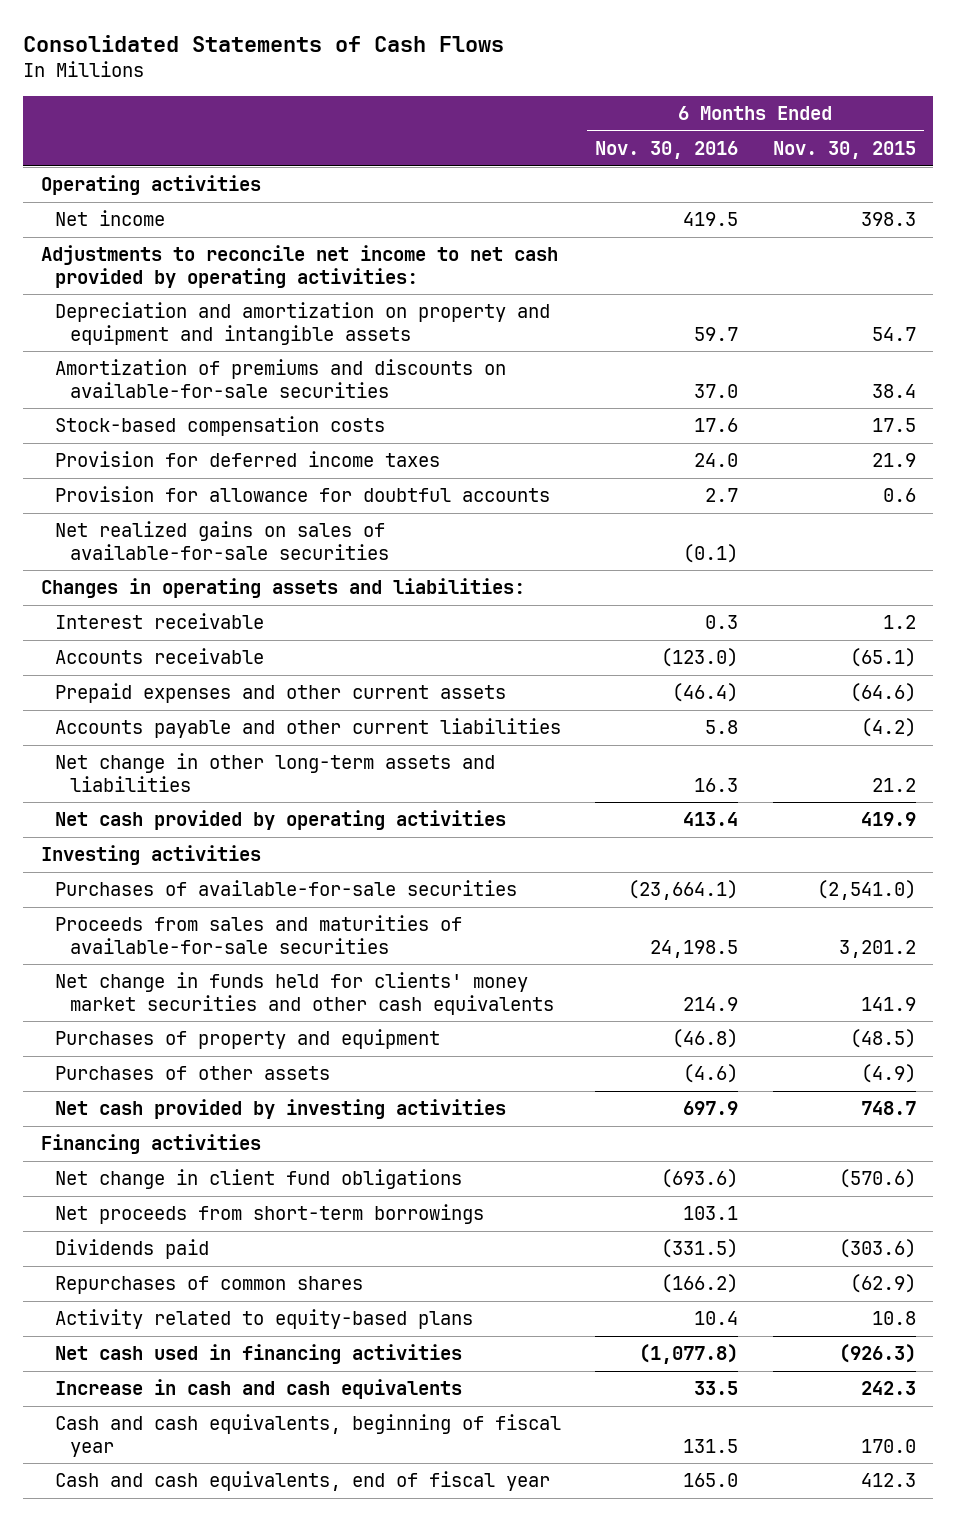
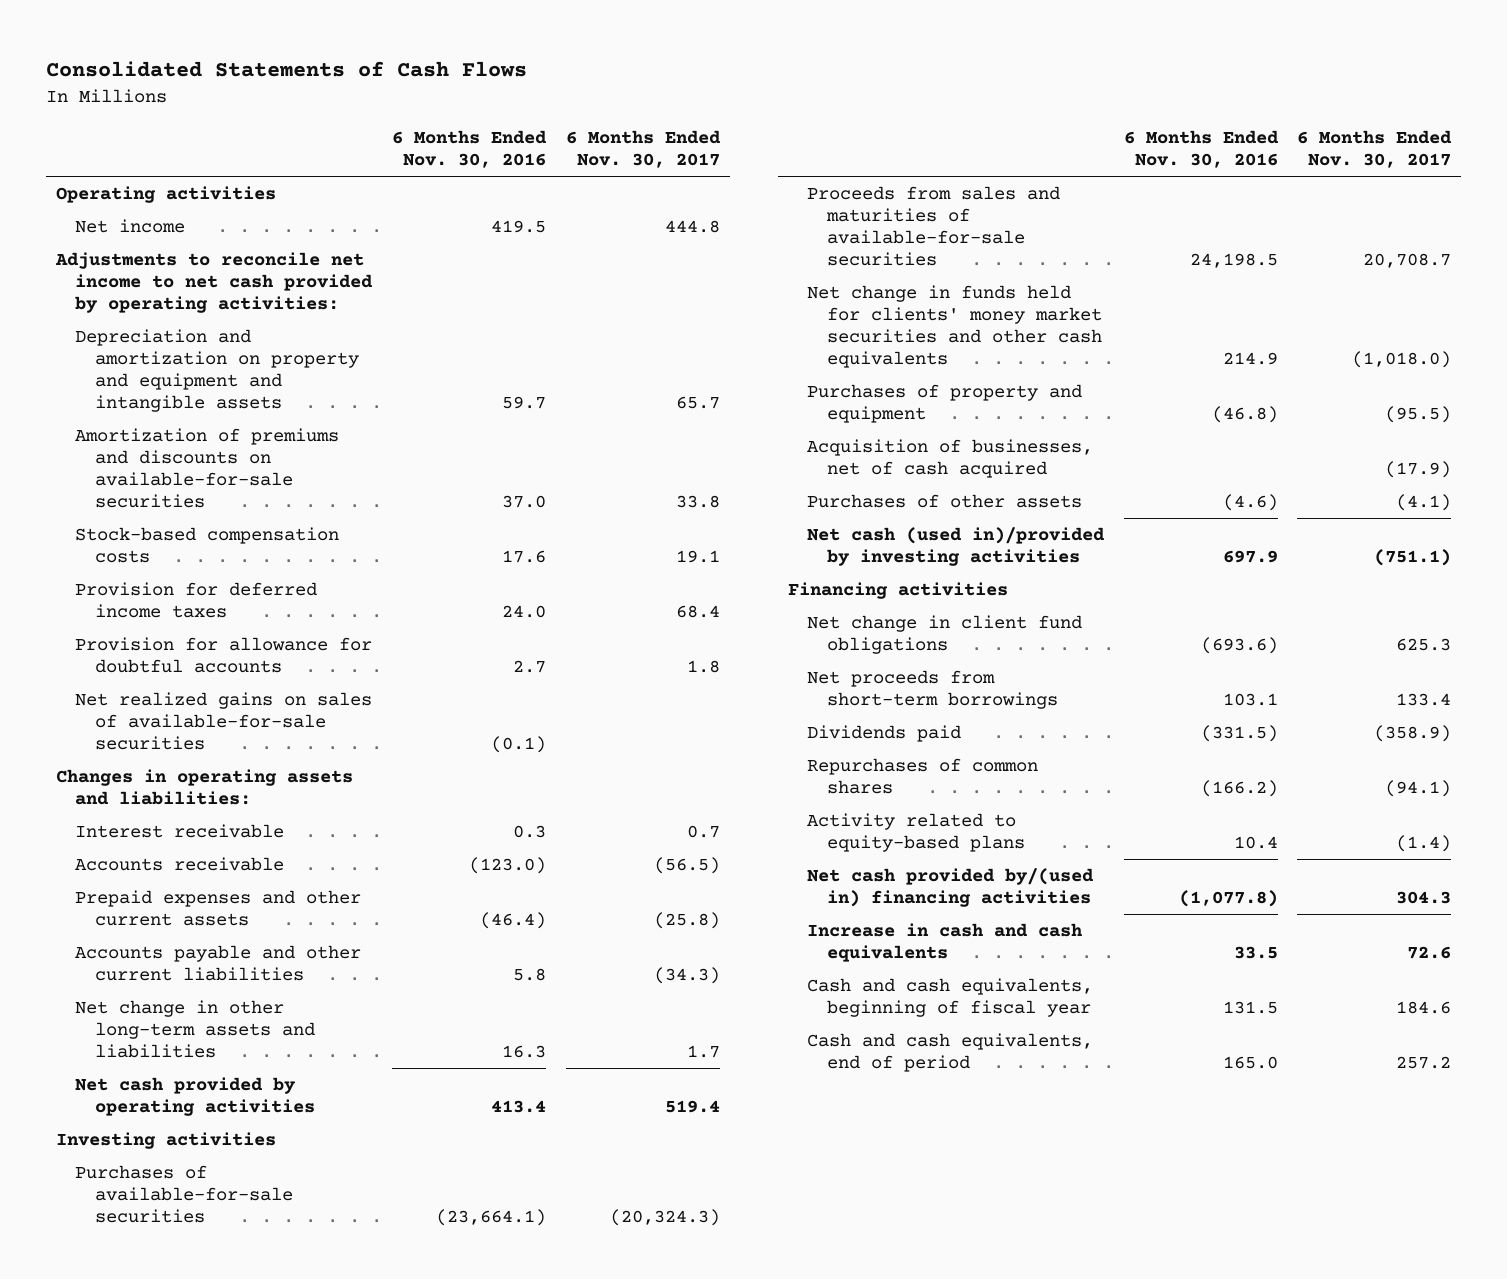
- | 6 Months Ended Nov. 30, 2016 | 6 Months Ended Nov. 30, 2015
+ | 6 Months Ended Nov. 30, 2016 | 6 Months Ended Nov. 30, 2017
+ Acquisition of businesses, net of cash acquired | | (17.9)
- Net cash provided by investing activities | 697.9 | 748.7
+ Net cash (used in)/provided by investing activities | 697.9 | (751.1)
- Net cash used in financing activities | (1,077.8) | (926.3)
+ Net cash provided by/(used in) financing activities | (1,077.8) | 304.3
- Cash and cash equivalents, end of fiscal year | 165.0 | 412.3
+ Cash and cash equivalents, end of period | 165.0 | 257.2

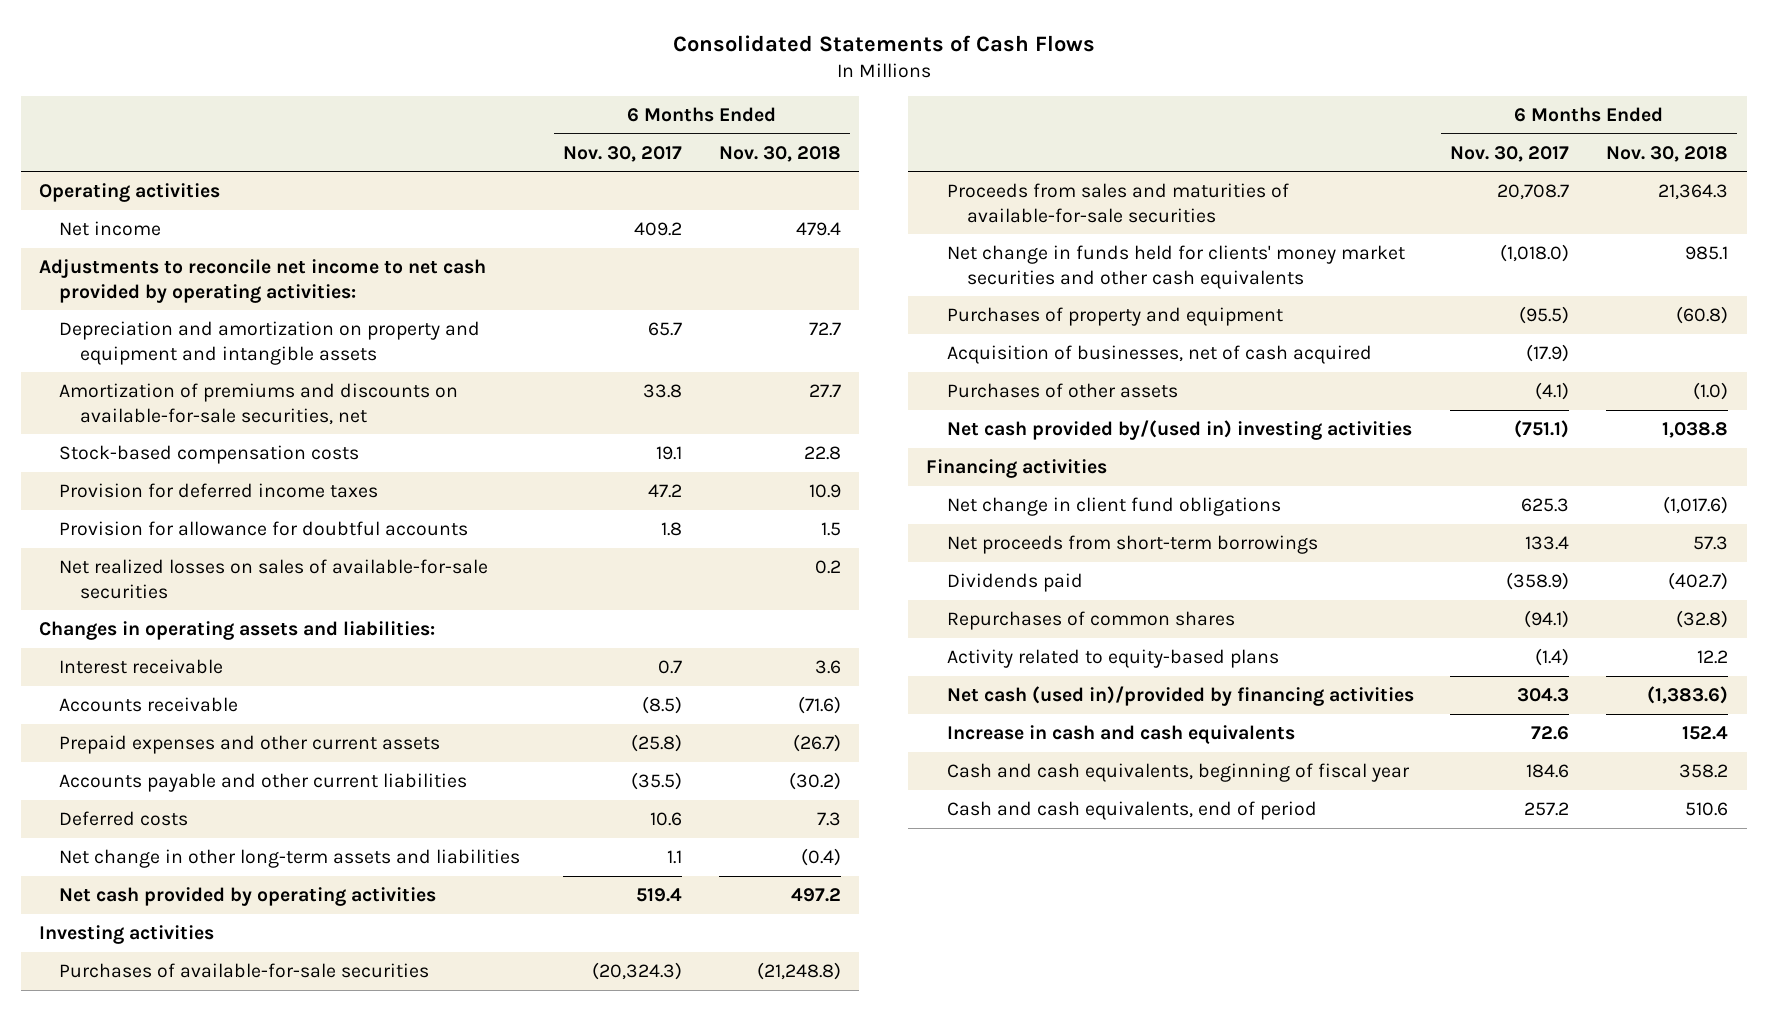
- | 6 Months Ended Nov. 30, 2016 | 6 Months Ended Nov. 30, 2017
+ | 6 Months Ended Nov. 30, 2017 | 6 Months Ended Nov. 30, 2018
- Net income | 419.5 | 444.8
+ Net income | 409.2 | 479.4
- Amortization of premiums and discounts on available-for-sale securities | 37.0 | 33.8
+ Amortization of premiums and discounts on available-for-sale securities, net | 33.8 | 27.7
- Provision for deferred income taxes | 24.0 | 68.4
+ Provision for deferred income taxes | 47.2 | 10.9
- Net realized gains on sales of available-for-sale securities | (0.1) |
+ Net realized losses on sales of available-for-sale securities | | 0.2
- Accounts receivable | (123.0) | (56.5)
+ Accounts receivable | (8.5) | (71.6)
- Accounts payable and other current liabilities | 5.8 | (34.3)
- Net change in other long-term assets and liabilities | 16.3 | 1.7
+ Accounts payable and other current liabilities | (35.5) | (30.2)
+ Deferred costs | 10.6 | 7.3
+ Net change in other long-term assets and liabilities | 1.1 | (0.4)
- Net cash (used in)/provided by investing activities | 697.9 | (751.1)
+ Net cash provided by/(used in) investing activities | (751.1) | 1,038.8
- Net cash provided by/(used in) financing activities | (1,077.8) | 304.3
+ Net cash (used in)/provided by financing activities | 304.3 | (1,383.6)

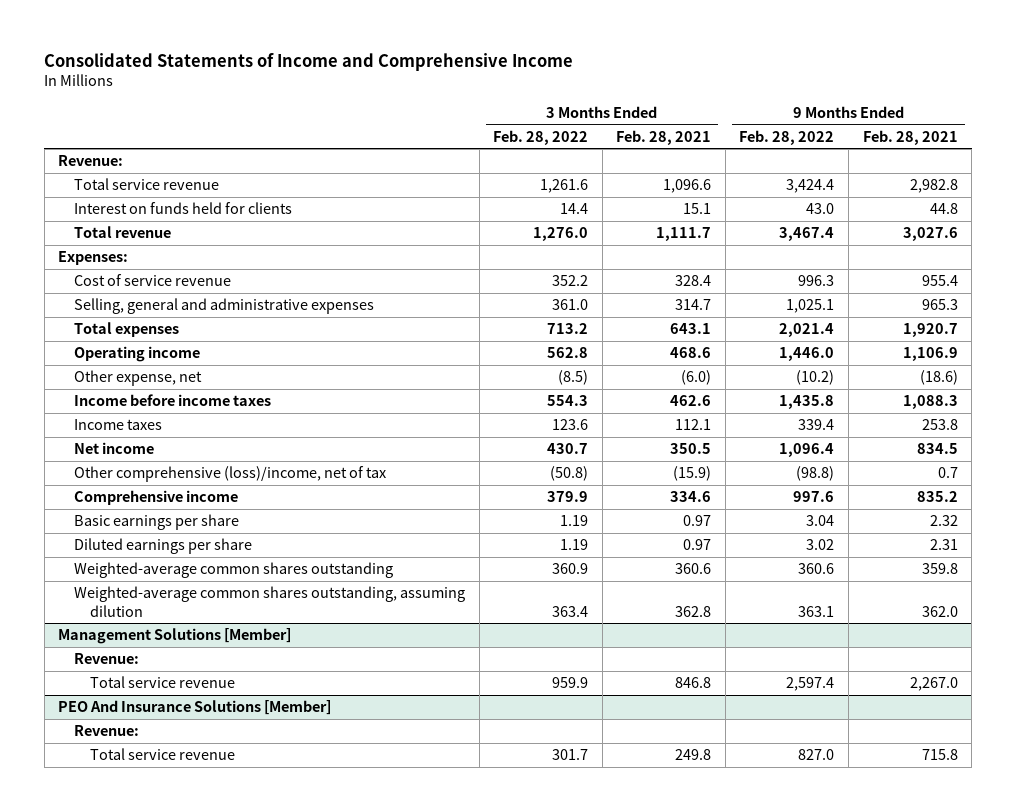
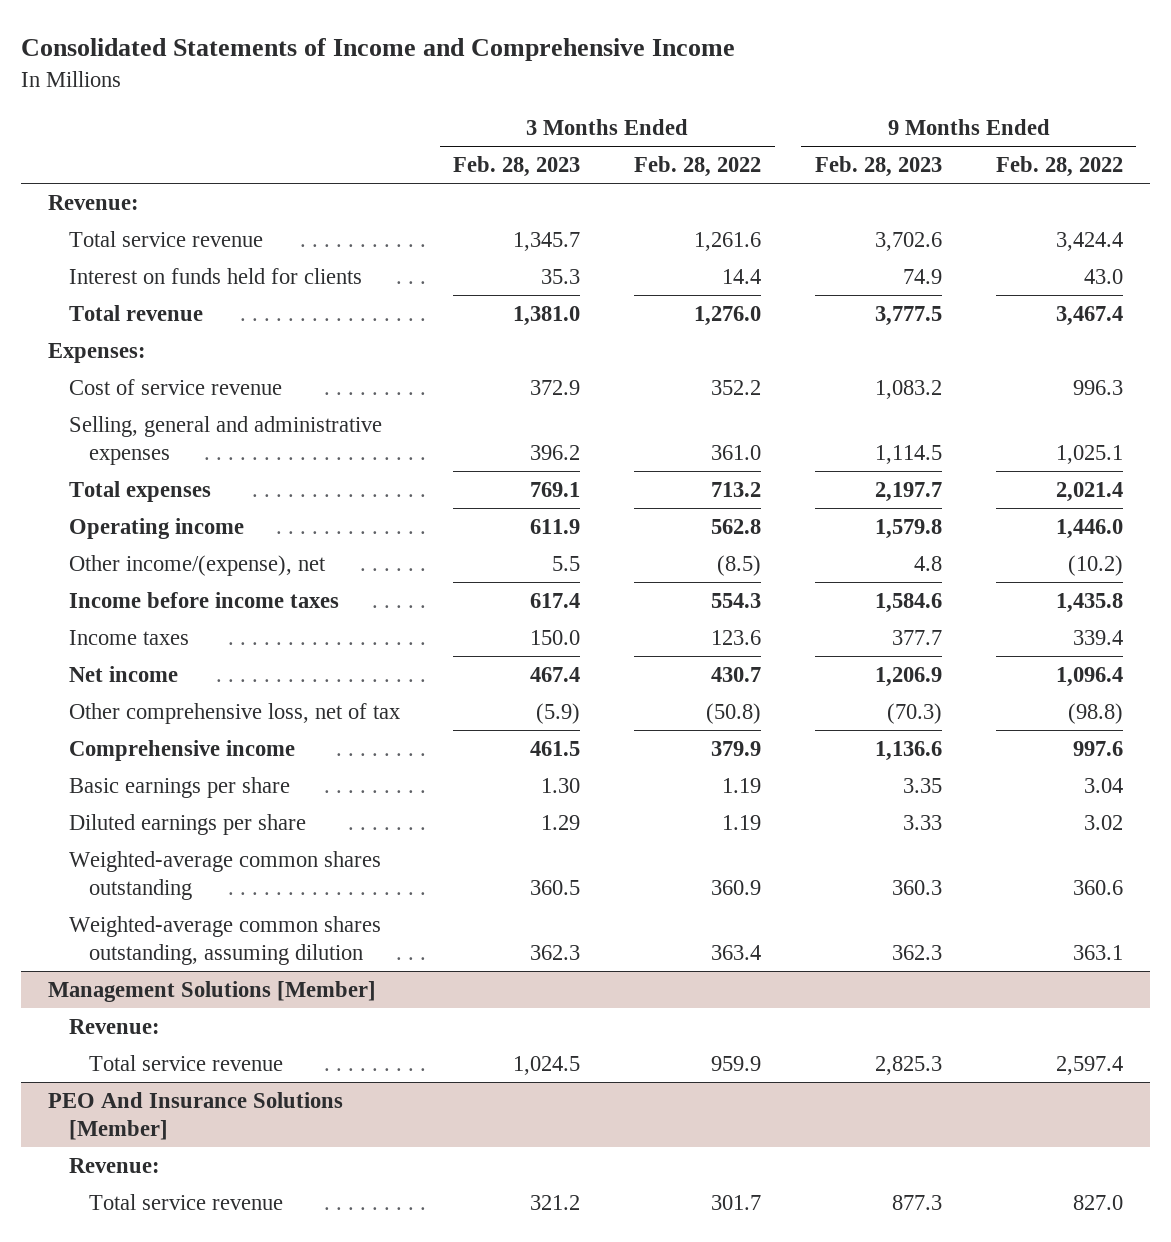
- | 3 Months Ended Feb. 28, 2022 | 3 Months Ended Feb. 28, 2021 | 9 Months Ended Feb. 28, 2022 | 9 Months Ended Feb. 28, 2021
+ | 3 Months Ended Feb. 28, 2023 | 3 Months Ended Feb. 28, 2022 | 9 Months Ended Feb. 28, 2023 | 9 Months Ended Feb. 28, 2022
- Other expense, net | (8.5) | (6.0) | (10.2) | (18.6)
+ Other income/(expense), net | 5.5 | (8.5) | 4.8 | (10.2)
- Other comprehensive (loss)/income, net of tax | (50.8) | (15.9) | (98.8) | 0.7
+ Other comprehensive loss, net of tax | (5.9) | (50.8) | (70.3) | (98.8)

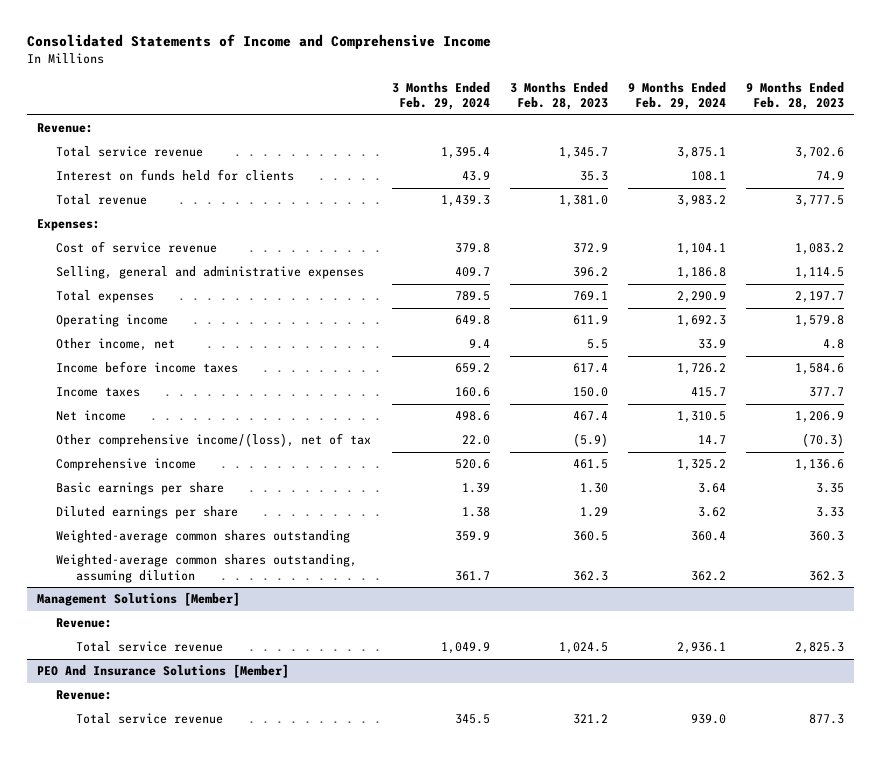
- | 3 Months Ended Feb. 28, 2023 | 3 Months Ended Feb. 28, 2022 | 9 Months Ended Feb. 28, 2023 | 9 Months Ended Feb. 28, 2022
+ | 3 Months Ended Feb. 29, 2024 | 3 Months Ended Feb. 28, 2023 | 9 Months Ended Feb. 29, 2024 | 9 Months Ended Feb. 28, 2023
- Other income/(expense), net | 5.5 | (8.5) | 4.8 | (10.2)
+ Other income, net | 9.4 | 5.5 | 33.9 | 4.8
- Other comprehensive loss, net of tax | (5.9) | (50.8) | (70.3) | (98.8)
+ Other comprehensive income/(loss), net of tax | 22.0 | (5.9) | 14.7 | (70.3)

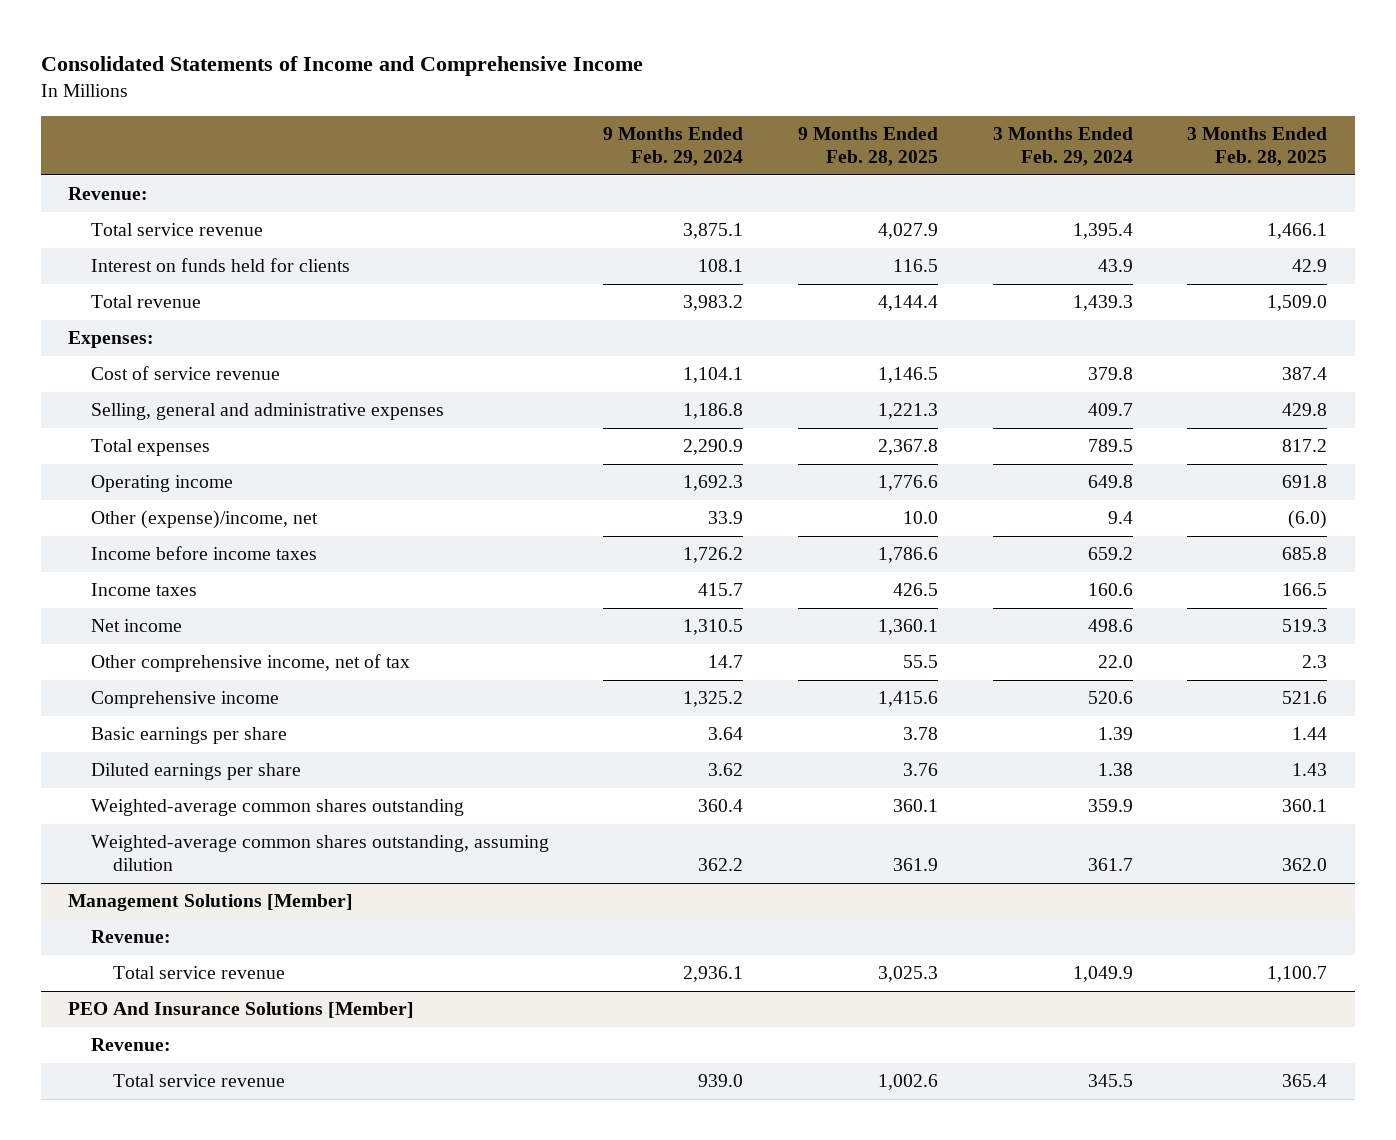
- | 3 Months Ended Feb. 29, 2024 | 3 Months Ended Feb. 28, 2023 | 9 Months Ended Feb. 29, 2024 | 9 Months Ended Feb. 28, 2023
+ | 9 Months Ended Feb. 29, 2024 | 9 Months Ended Feb. 28, 2025 | 3 Months Ended Feb. 29, 2024 | 3 Months Ended Feb. 28, 2025
- Other income, net | 9.4 | 5.5 | 33.9 | 4.8
+ Other (expense)/income, net | 33.9 | 10.0 | 9.4 | (6.0)
- Other comprehensive income/(loss), net of tax | 22.0 | (5.9) | 14.7 | (70.3)
+ Other comprehensive income, net of tax | 14.7 | 55.5 | 22.0 | 2.3

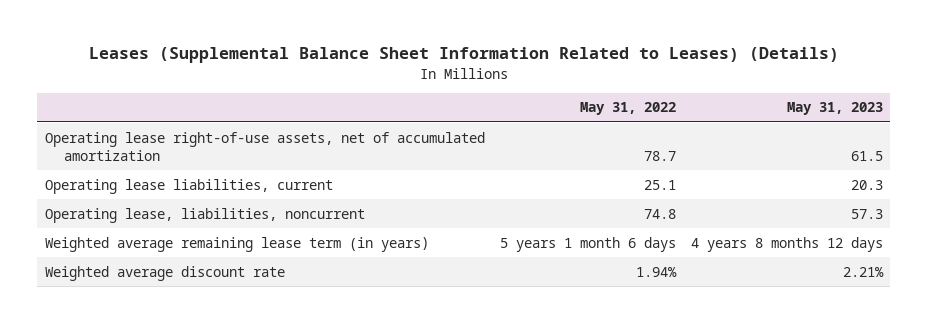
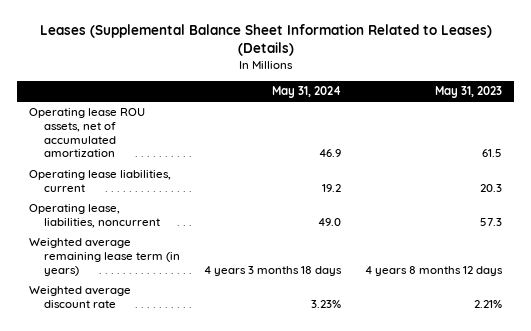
- | May 31, 2022 | May 31, 2023
+ | May 31, 2024 | May 31, 2023
- Operating lease right-of-use assets, net of accumulated amortization | 78.7 | 61.5
+ Operating lease ROU assets, net of accumulated amortization | 46.9 | 61.5

